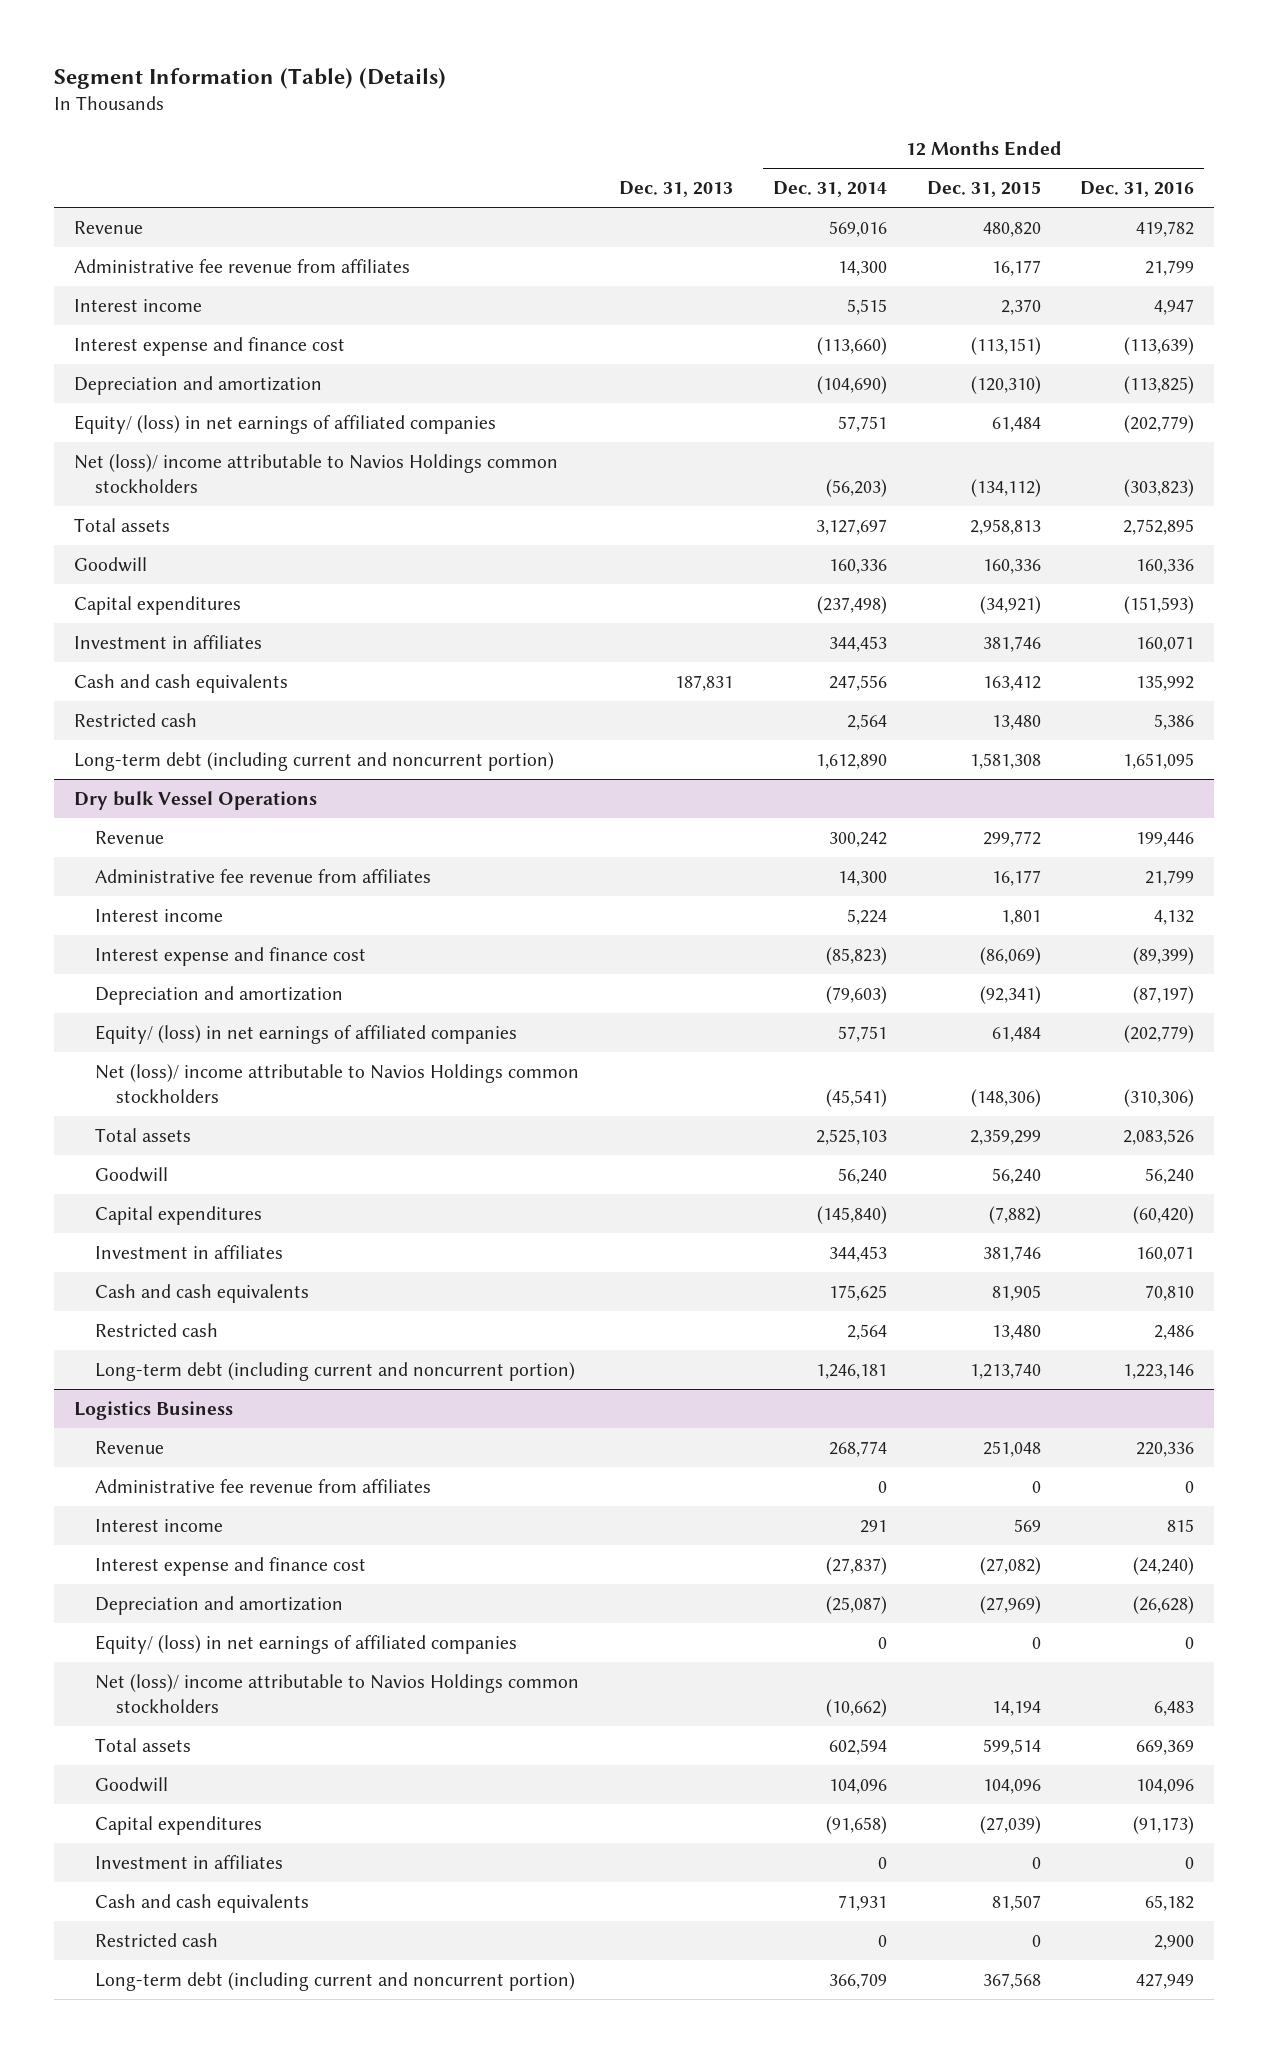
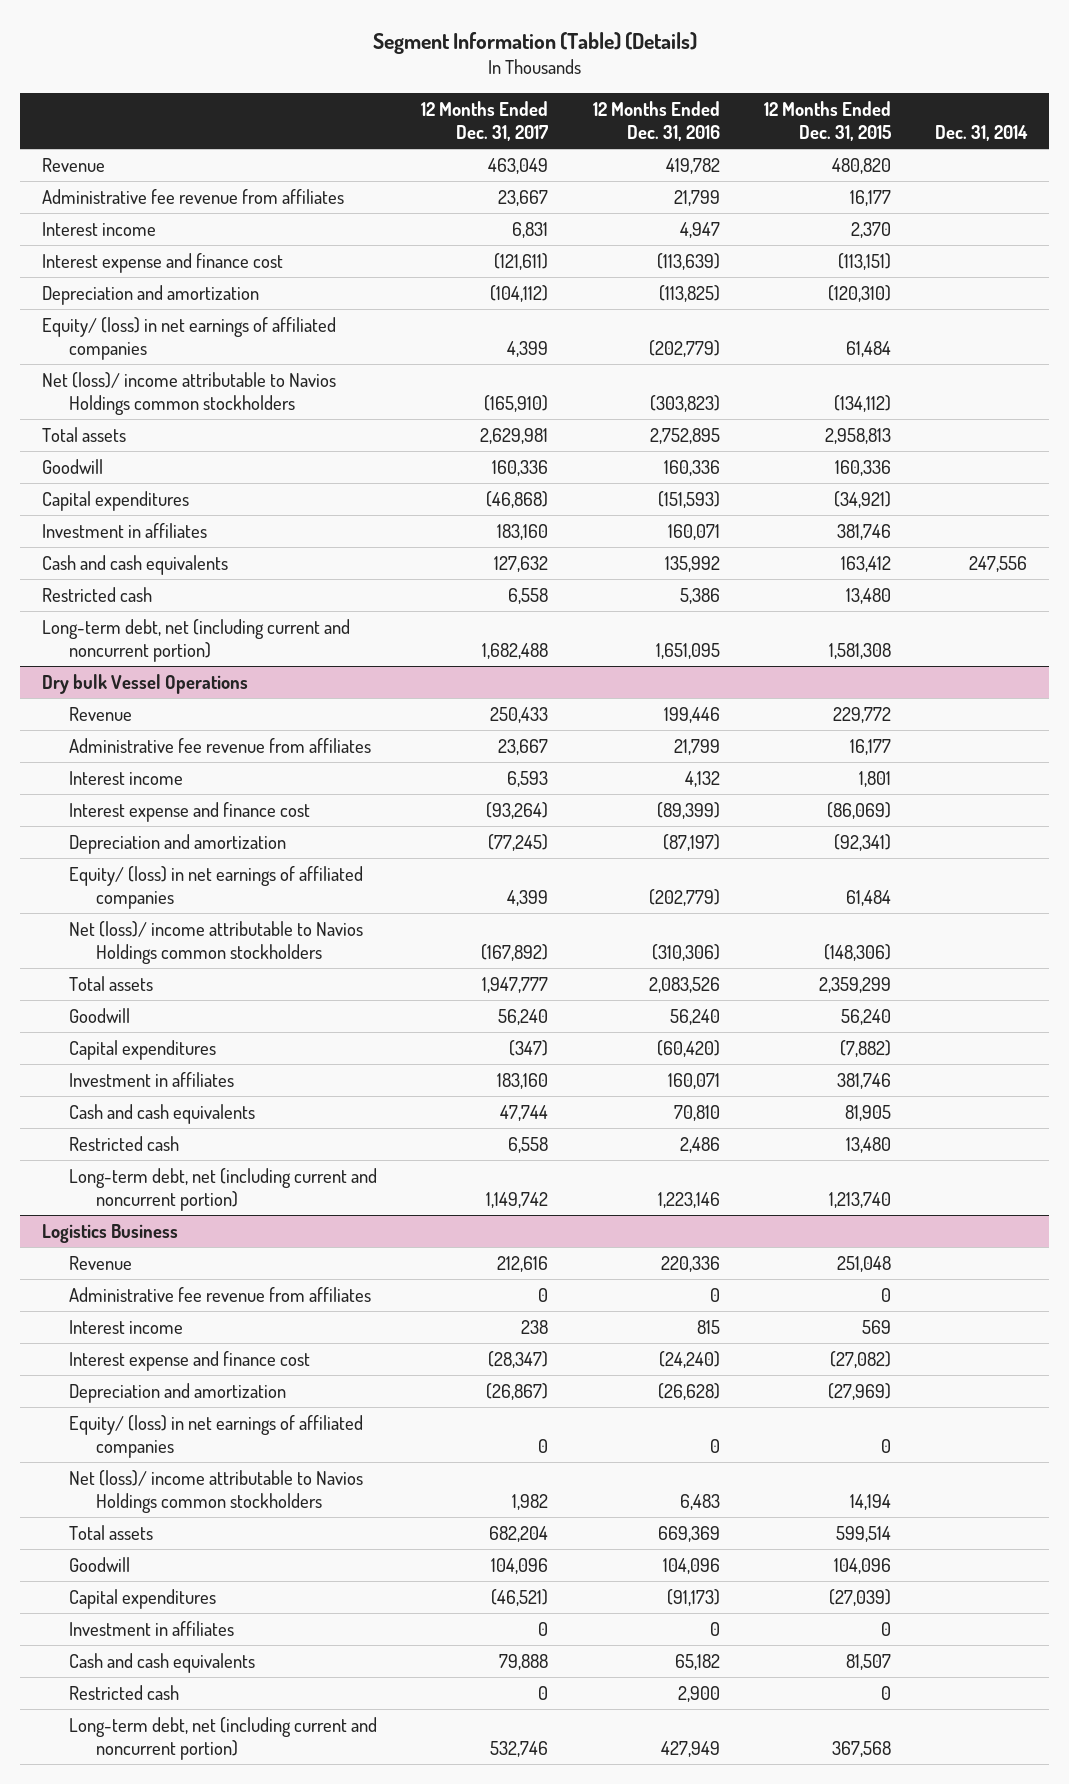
- | Dec. 31, 2013 | 12 Months Ended Dec. 31, 2014 | 12 Months Ended Dec. 31, 2015 | 12 Months Ended Dec. 31, 2016
+ | 12 Months Ended Dec. 31, 2017 | 12 Months Ended Dec. 31, 2016 | 12 Months Ended Dec. 31, 2015 | Dec. 31, 2014
- Long-term debt (including current and noncurrent portion) | | 1,612,890 | 1,581,308 | 1,651,095
+ Long-term debt, net (including current and noncurrent portion) | 1,682,488 | 1,651,095 | 1,581,308 |
@ Dry bulk Vessel Operations
- Revenue | | 300,242 | 299,772 | 199,446
+ Revenue | 250,433 | 199,446 | 229,772 |
- Long-term debt (including current and noncurrent portion) | | 1,246,181 | 1,213,740 | 1,223,146
+ Long-term debt, net (including current and noncurrent portion) | 1,149,742 | 1,223,146 | 1,213,740 |
@ Logistics Business
- Long-term debt (including current and noncurrent portion) | | 366,709 | 367,568 | 427,949
+ Long-term debt, net (including current and noncurrent portion) | 532,746 | 427,949 | 367,568 |

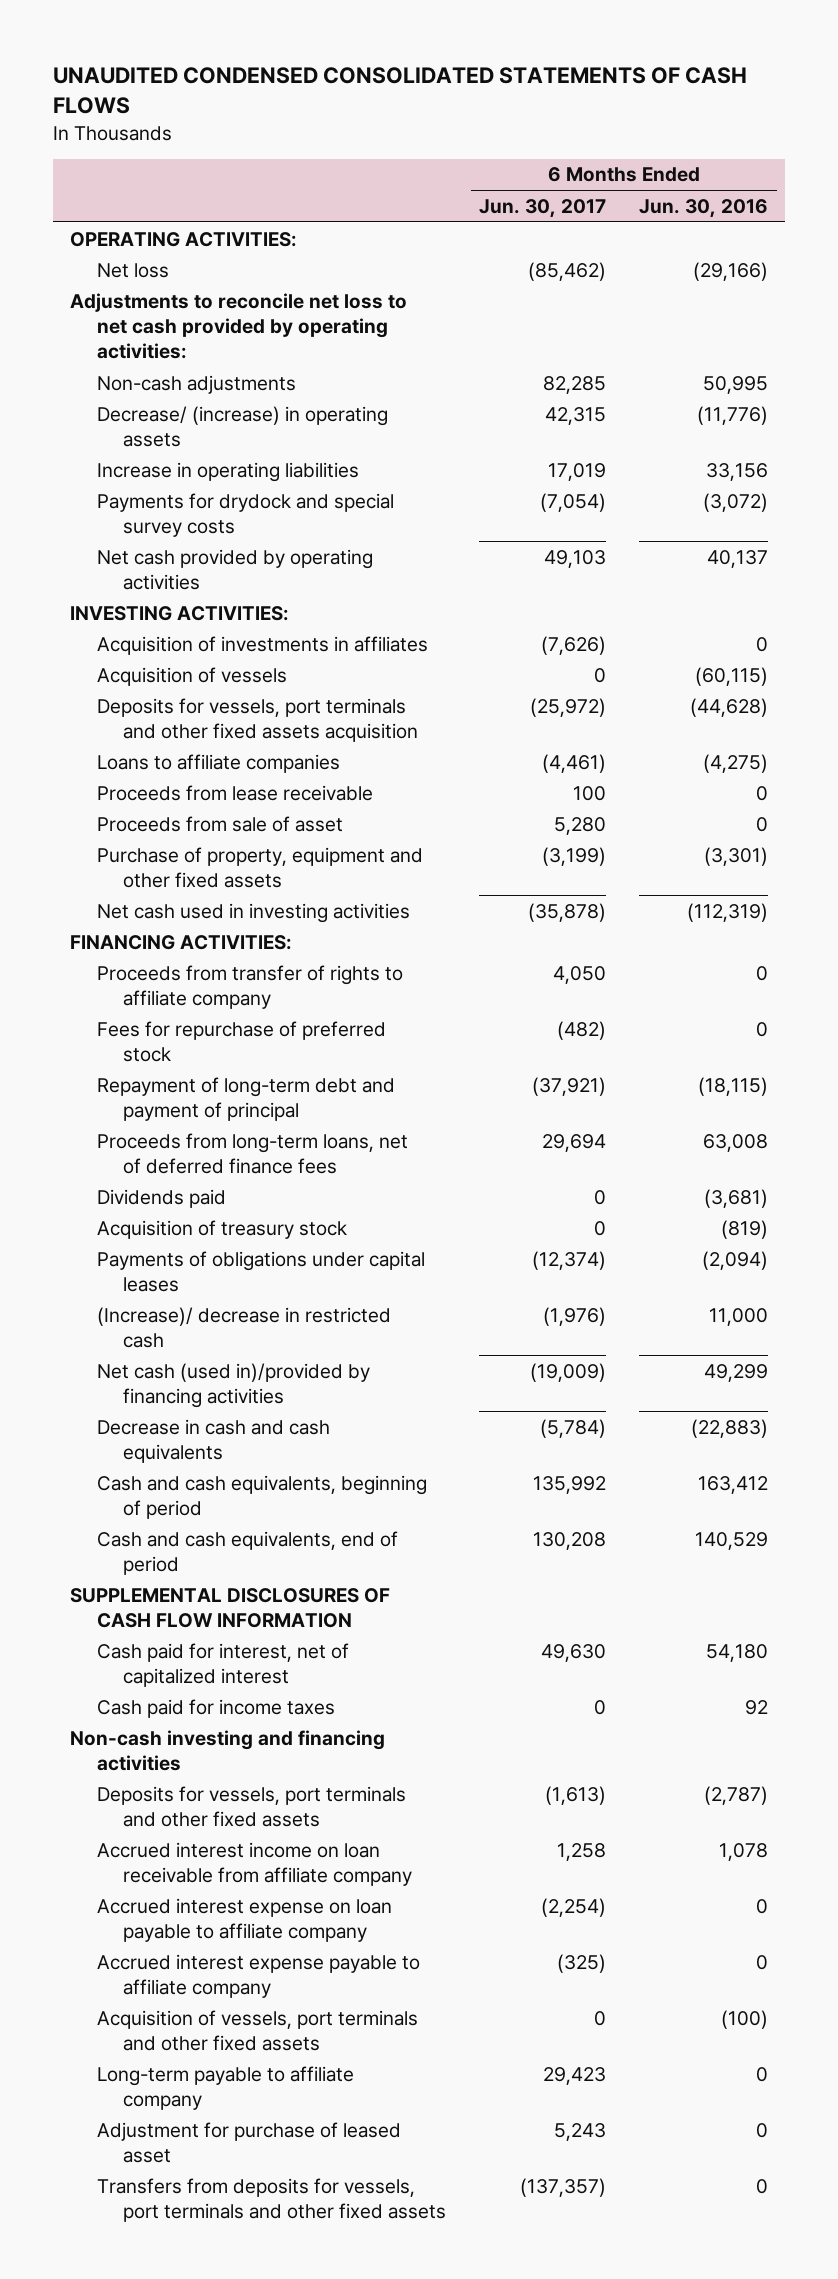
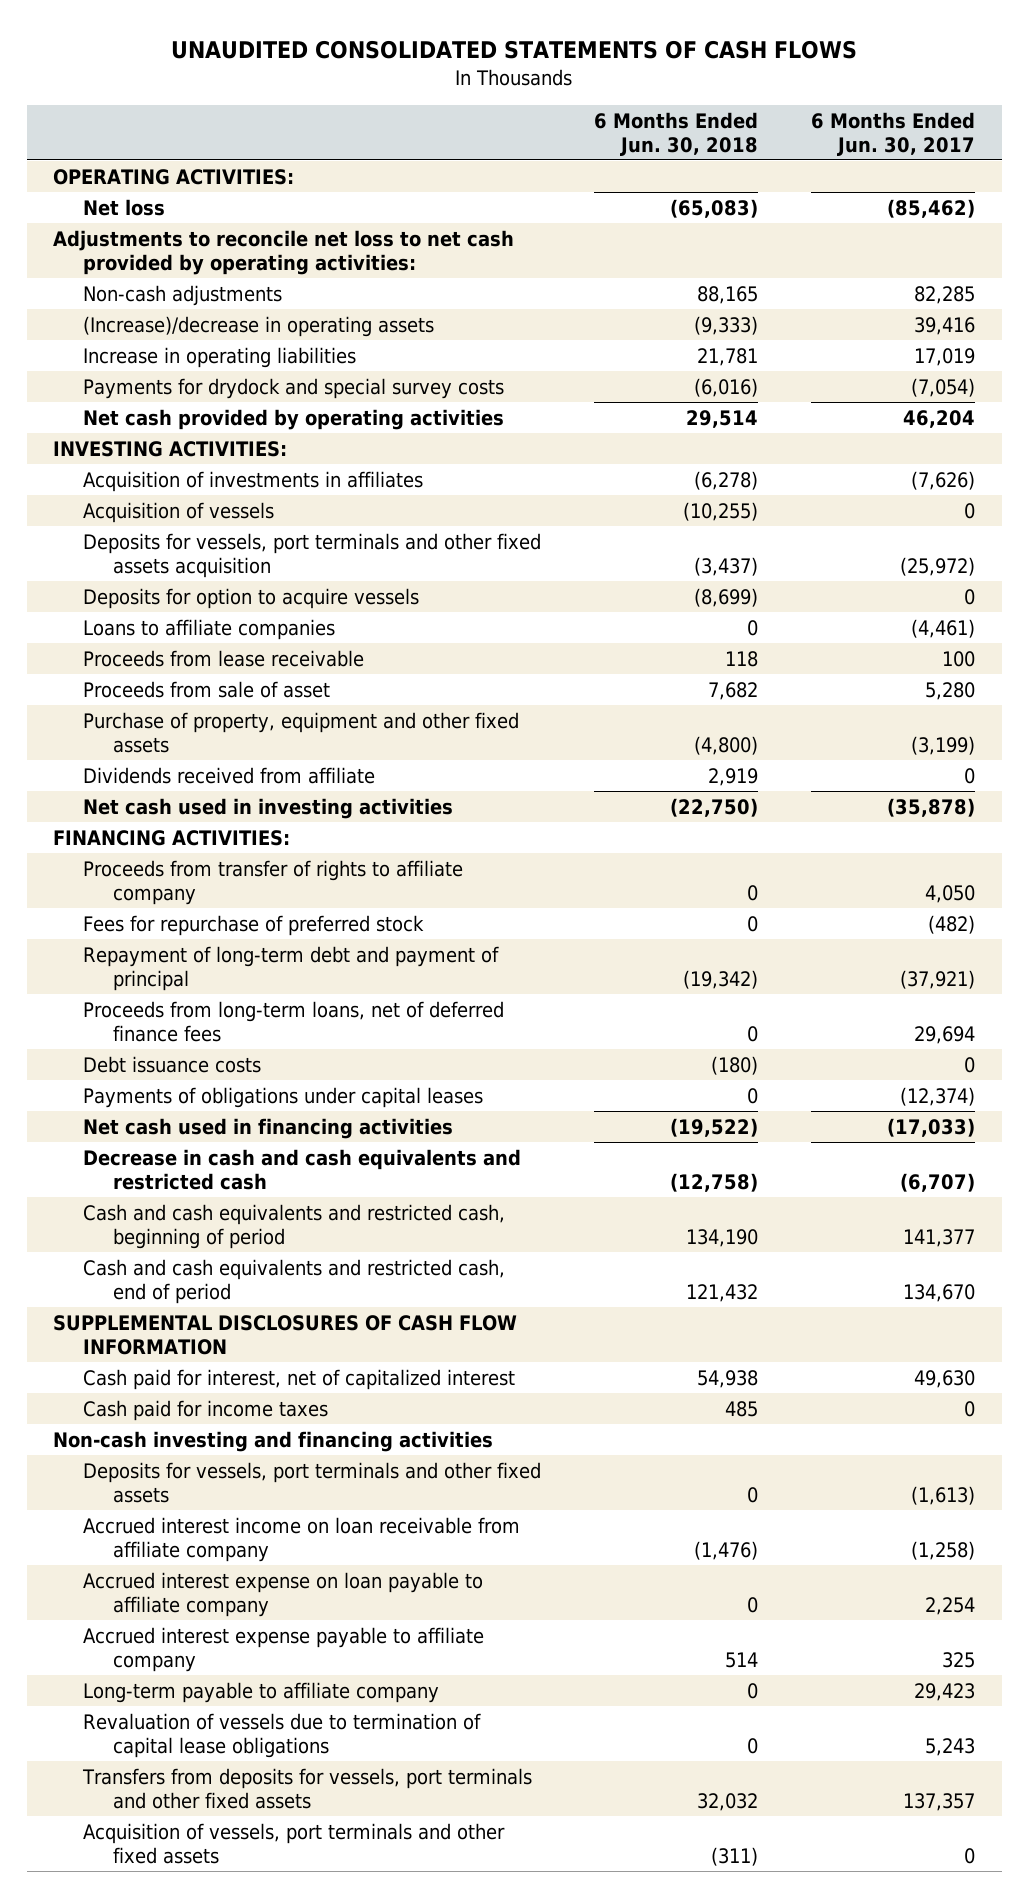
- UNAUDITED CONDENSED CONSOLIDATED STATEMENTS OF CASH FLOWS
+ UNAUDITED CONSOLIDATED STATEMENTS OF CASH FLOWS
- | 6 Months Ended Jun. 30, 2017 | 6 Months Ended Jun. 30, 2016
+ | 6 Months Ended Jun. 30, 2018 | 6 Months Ended Jun. 30, 2017
- Decrease/ (increase) in operating assets | 42,315 | (11,776)
+ (Increase)/decrease in operating assets | (9,333) | 39,416
- Net cash provided by operating activities | 49,103 | 40,137
+ Net cash provided by operating activities | 29,514 | 46,204
+ Deposits for option to acquire vessels | (8,699) | 0
+ Dividends received from affiliate | 2,919 | 0
- Dividends paid | 0 | (3,681)
- Acquisition of treasury stock | 0 | (819)
+ Debt issuance costs | (180) | 0
- (Increase)/ decrease in restricted cash | (1,976) | 11,000
- Net cash (used in)/provided by financing activities | (19,009) | 49,299
- Decrease in cash and cash equivalents | (5,784) | (22,883)
- Cash and cash equivalents, beginning of period | 135,992 | 163,412
- Cash and cash equivalents, end of period | 130,208 | 140,529
+ Net cash used in financing activities | (19,522) | (17,033)
+ Decrease in cash and cash equivalents and restricted cash | (12,758) | (6,707)
+ Cash and cash equivalents and restricted cash, beginning of period | 134,190 | 141,377
+ Cash and cash equivalents and restricted cash, end of period | 121,432 | 134,670
- Accrued interest income on loan receivable from affiliate company | 1,258 | 1,078
- Accrued interest expense on loan payable to affiliate company | (2,254) | 0
- Accrued interest expense payable to affiliate company | (325) | 0
+ Accrued interest income on loan receivable from affiliate company | (1,476) | (1,258)
+ Accrued interest expense on loan payable to affiliate company | 0 | 2,254
+ Accrued interest expense payable to affiliate company | 514 | 325
- Adjustment for purchase of leased asset | 5,243 | 0
- Transfers from deposits for vessels, port terminals and other fixed assets | (137,357) | 0
+ Revaluation of vessels due to termination of capital lease obligations | 0 | 5,243
+ Transfers from deposits for vessels, port terminals and other fixed assets | 32,032 | 137,357
moved down: Acquisition of vessels, port terminals and other fixed assets | (311) | 0

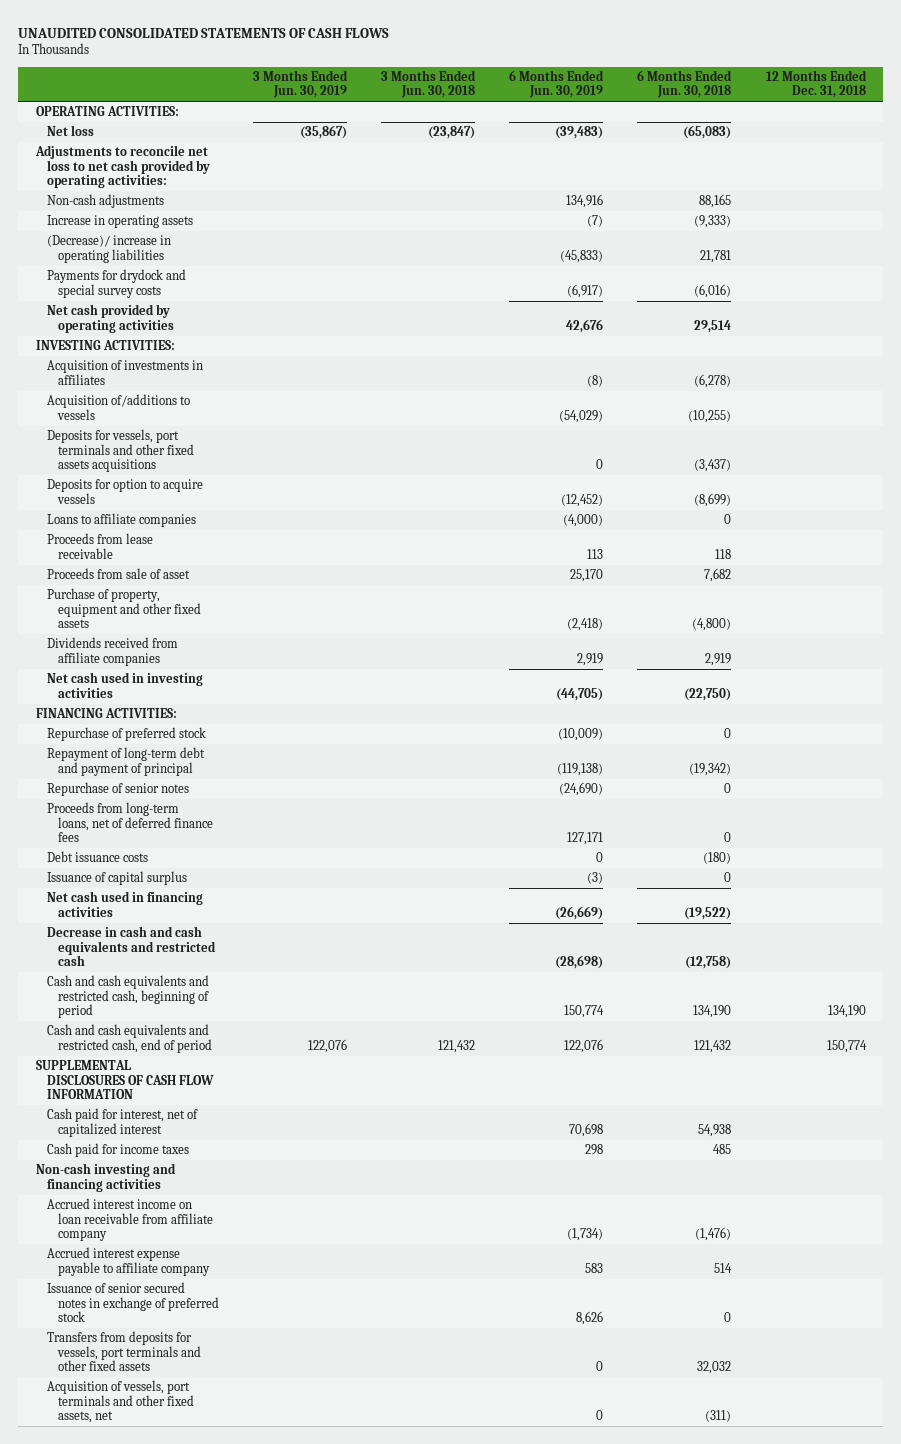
- | 6 Months Ended Jun. 30, 2018 | 6 Months Ended Jun. 30, 2017
+ | 3 Months Ended Jun. 30, 2019 | 3 Months Ended Jun. 30, 2018 | 6 Months Ended Jun. 30, 2019 | 6 Months Ended Jun. 30, 2018 | 12 Months Ended Dec. 31, 2018
- (Increase)/decrease in operating assets | (9,333) | 39,416
- Increase in operating liabilities | 21,781 | 17,019
+ Increase in operating assets | | | (7) | (9,333) |
+ (Decrease)/ increase in operating liabilities | | | (45,833) | 21,781 |
- Acquisition of vessels | (10,255) | 0
- Deposits for vessels, port terminals and other fixed assets acquisition | (3,437) | (25,972)
+ Acquisition of/additions to vessels | | | (54,029) | (10,255) |
+ Deposits for vessels, port terminals and other fixed assets acquisitions | | | 0 | (3,437) |
- Dividends received from affiliate | 2,919 | 0
+ Dividends received from affiliate companies | | | 2,919 | 2,919 |
- Proceeds from transfer of rights to affiliate company | 0 | 4,050
- Fees for repurchase of preferred stock | 0 | (482)
+ Repurchase of preferred stock | | | (10,009) | 0 |
+ Repurchase of senior notes | | | (24,690) | 0 |
- Payments of obligations under capital leases | 0 | (12,374)
+ Issuance of capital surplus | | | (3) | 0 |
- Deposits for vessels, port terminals and other fixed assets | 0 | (1,613)
- Accrued interest expense on loan payable to affiliate company | 0 | 2,254
- Long-term payable to affiliate company | 0 | 29,423
- Revaluation of vessels due to termination of capital lease obligations | 0 | 5,243
+ Issuance of senior secured notes in exchange of preferred stock | | | 8,626 | 0 |
- Acquisition of vessels, port terminals and other fixed assets | (311) | 0
+ Acquisition of vessels, port terminals and other fixed assets, net | | | 0 | (311) |

